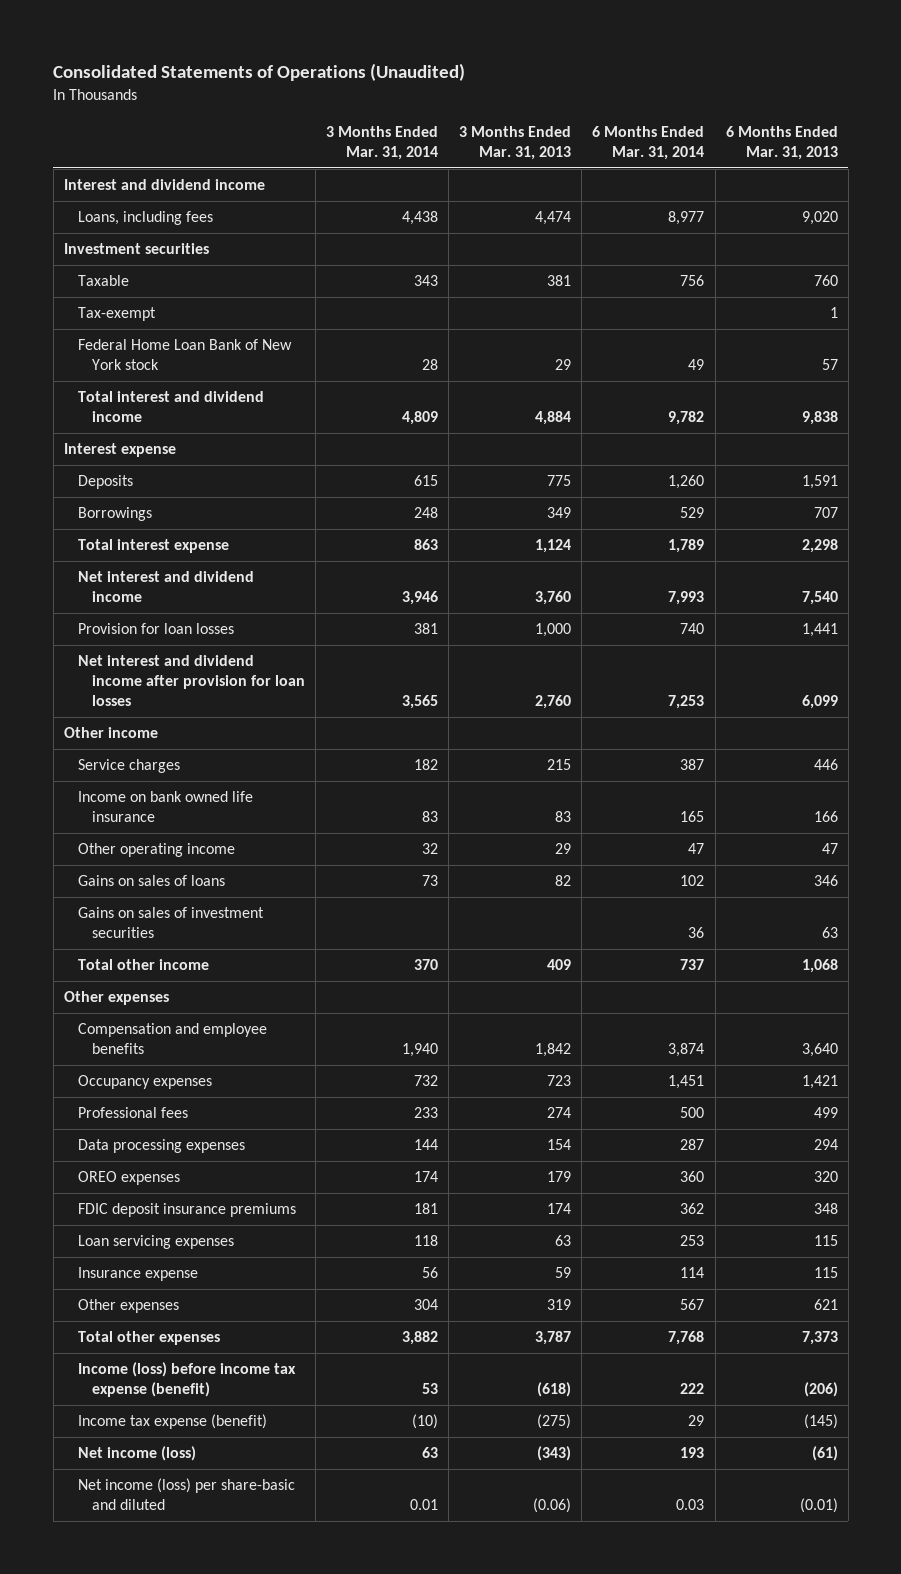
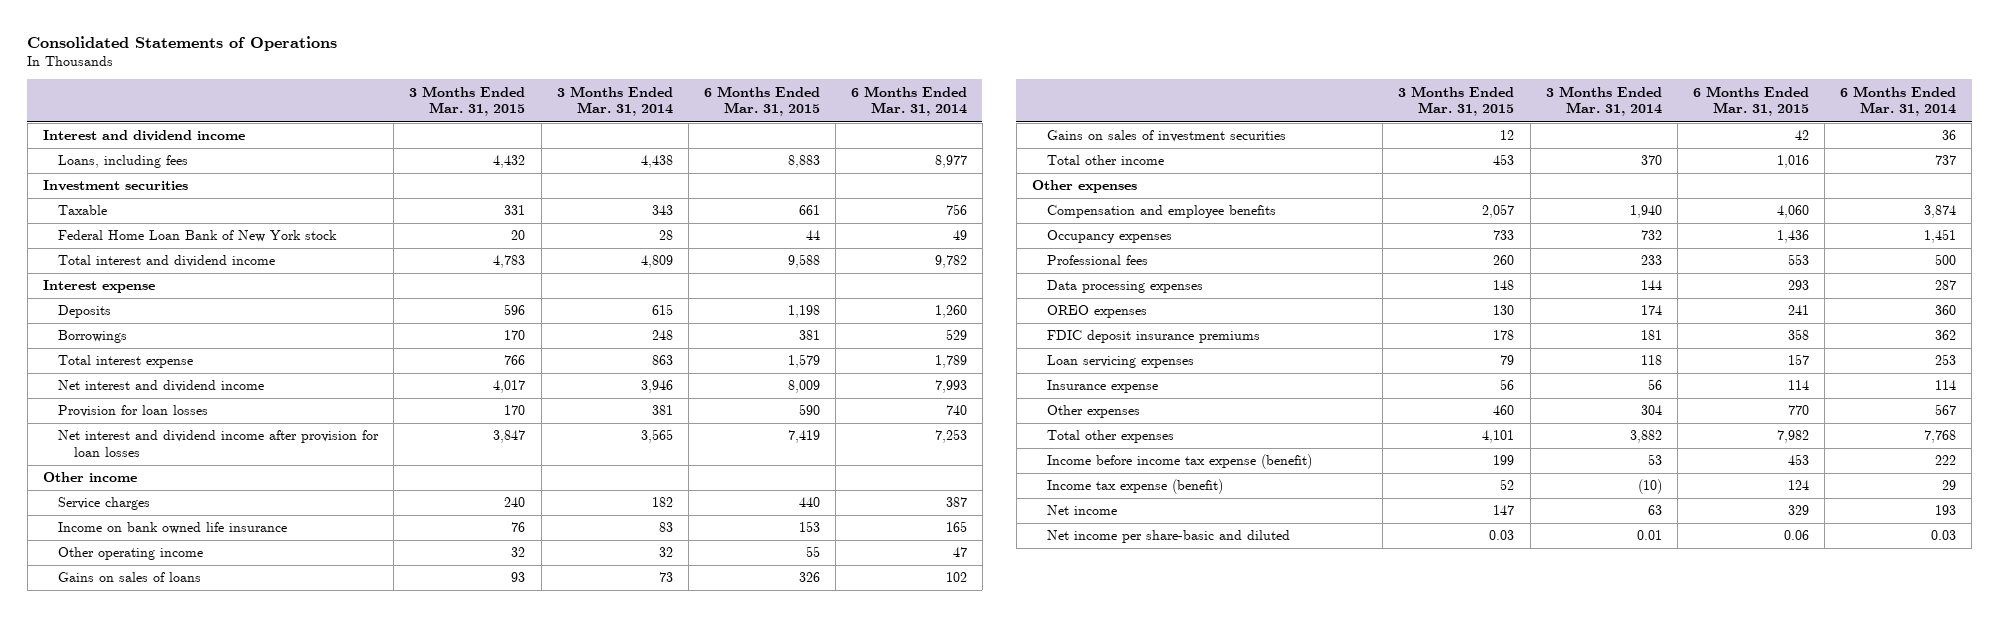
- Consolidated Statements of Operations (Unaudited)
+ Consolidated Statements of Operations
- | 3 Months Ended Mar. 31, 2014 | 3 Months Ended Mar. 31, 2013 | 6 Months Ended Mar. 31, 2014 | 6 Months Ended Mar. 31, 2013
+ | 3 Months Ended Mar. 31, 2015 | 3 Months Ended Mar. 31, 2014 | 6 Months Ended Mar. 31, 2015 | 6 Months Ended Mar. 31, 2014
- Tax-exempt | | | | 1
- Income (loss) before income tax expense (benefit) | 53 | (618) | 222 | (206)
+ Income before income tax expense (benefit) | 199 | 53 | 453 | 222
- Net income (loss) | 63 | (343) | 193 | (61)
- Net income (loss) per share-basic and diluted | 0.01 | (0.06) | 0.03 | (0.01)
+ Net income | 147 | 63 | 329 | 193
+ Net income per share-basic and diluted | 0.03 | 0.01 | 0.06 | 0.03

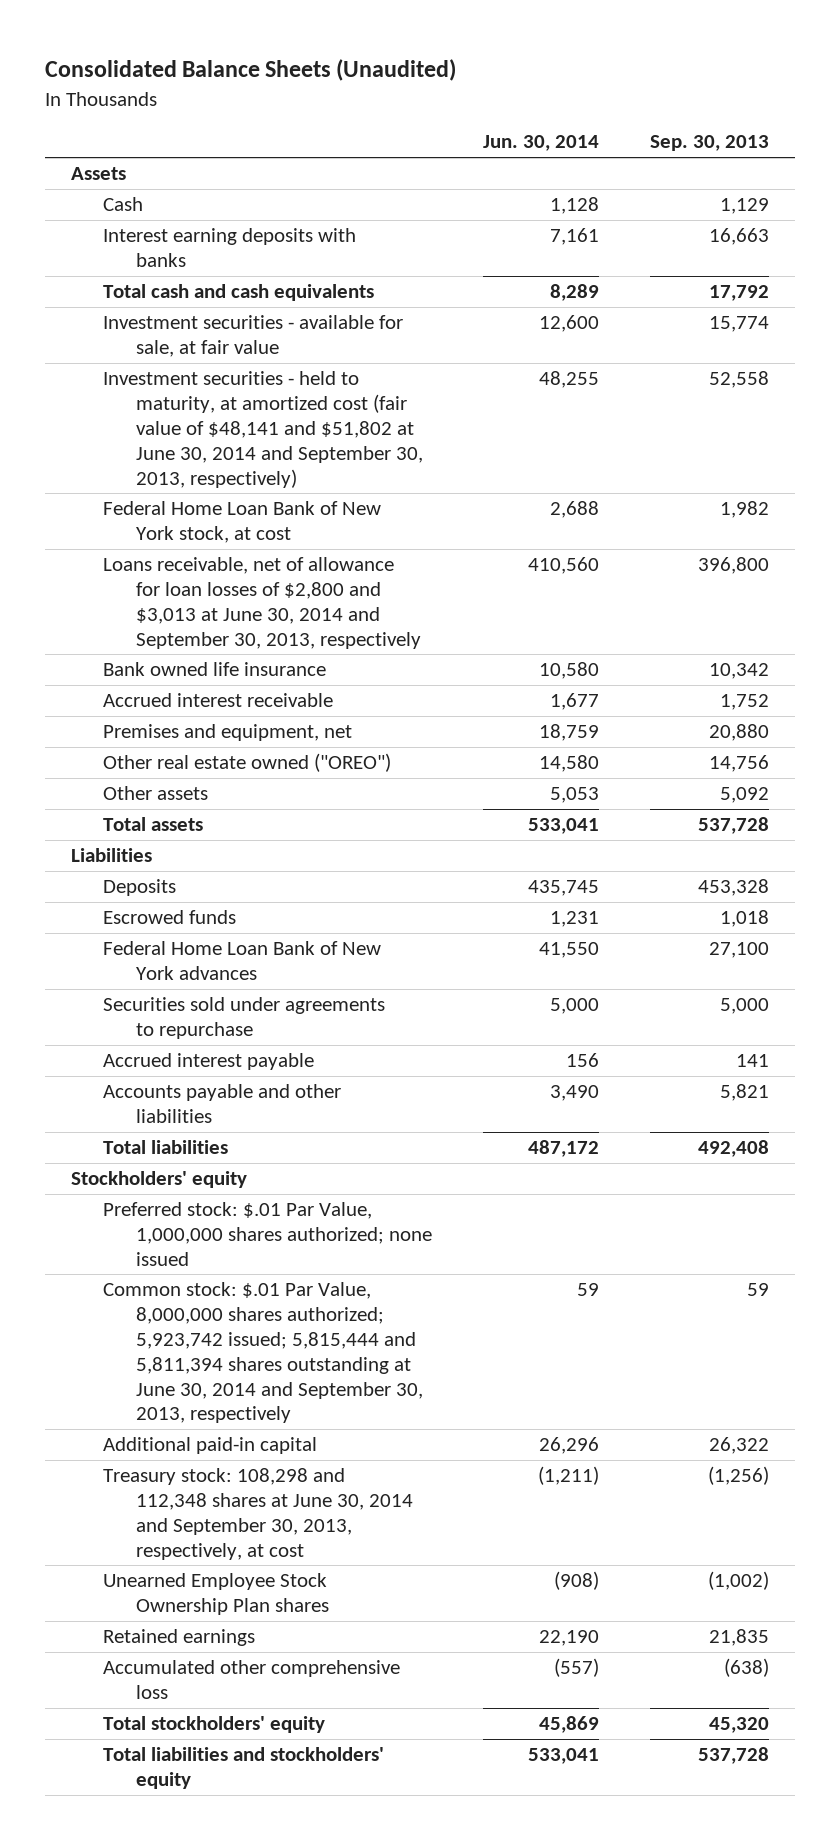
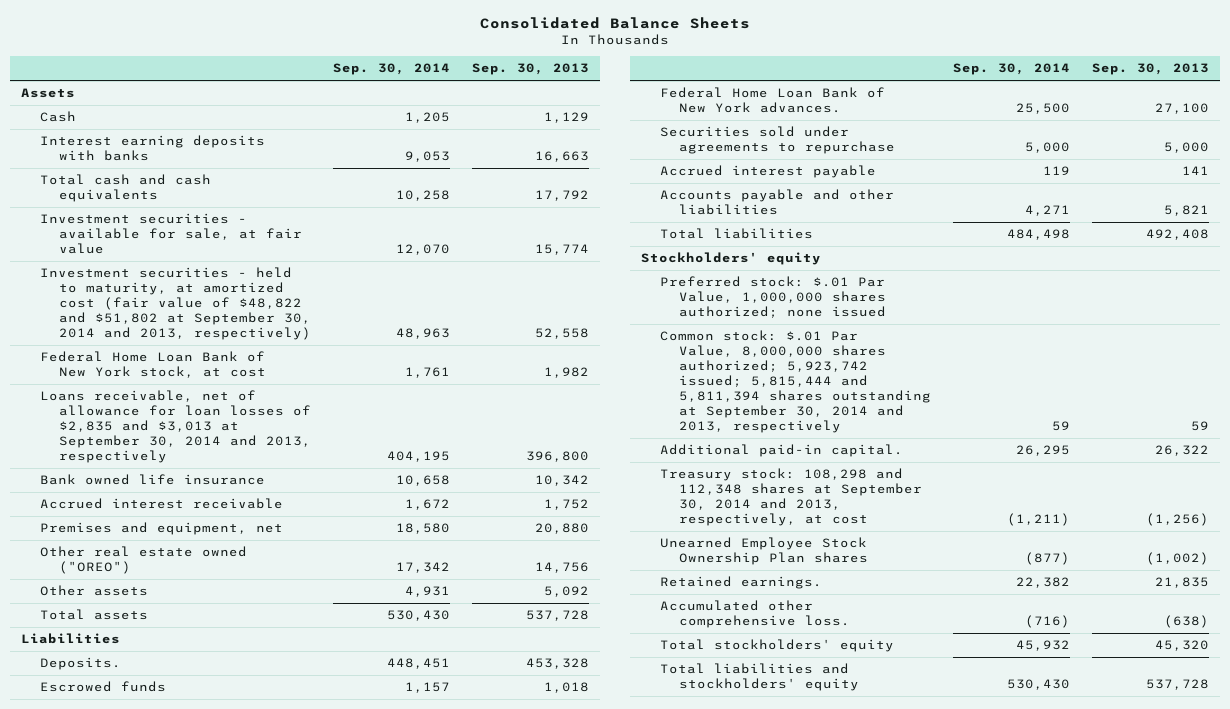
- Consolidated Balance Sheets (Unaudited)
+ Consolidated Balance Sheets
- | Jun. 30, 2014 | Sep. 30, 2013
+ | Sep. 30, 2014 | Sep. 30, 2013
- Investment securities - held to maturity, at amortized cost (fair value of $48,141 and $51,802 at June 30, 2014 and September 30, 2013, respectively) | 48,255 | 52,558
+ Investment securities - held to maturity, at amortized cost (fair value of $48,822 and $51,802 at September 30, 2014 and 2013, respectively) | 48,963 | 52,558
- Loans receivable, net of allowance for loan losses of $2,800 and $3,013 at June 30, 2014 and September 30, 2013, respectively | 410,560 | 396,800
+ Loans receivable, net of allowance for loan losses of $2,835 and $3,013 at September 30, 2014 and 2013, respectively | 404,195 | 396,800
- Deposits | 435,745 | 453,328
+ Deposits. | 448,451 | 453,328
- Federal Home Loan Bank of New York advances | 41,550 | 27,100
+ Federal Home Loan Bank of New York advances. | 25,500 | 27,100
- Common stock: $.01 Par Value, 8,000,000 shares authorized; 5,923,742 issued; 5,815,444 and 5,811,394 shares outstanding at June 30, 2014 and September 30, 2013, respectively | 59 | 59
- Additional paid-in capital | 26,296 | 26,322
- Treasury stock: 108,298 and 112,348 shares at June 30, 2014 and September 30, 2013, respectively, at cost | (1,211) | (1,256)
+ Common stock: $.01 Par Value, 8,000,000 shares authorized; 5,923,742 issued; 5,815,444 and 5,811,394 shares outstanding at September 30, 2014 and 2013, respectively | 59 | 59
+ Additional paid-in capital. | 26,295 | 26,322
+ Treasury stock: 108,298 and 112,348 shares at September 30, 2014 and 2013, respectively, at cost | (1,211) | (1,256)
- Retained earnings | 22,190 | 21,835
- Accumulated other comprehensive loss | (557) | (638)
+ Retained earnings. | 22,382 | 21,835
+ Accumulated other comprehensive loss. | (716) | (638)

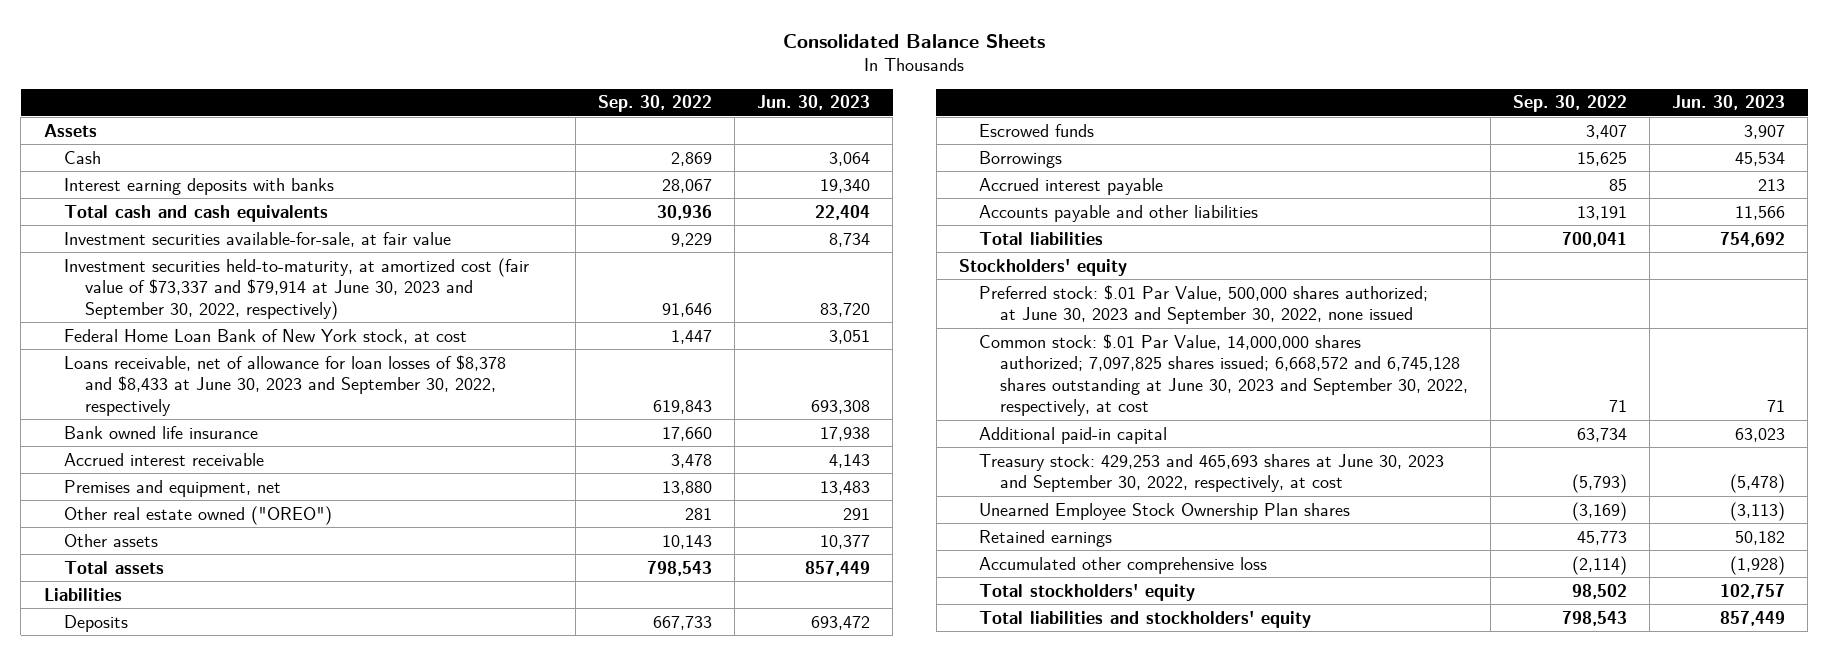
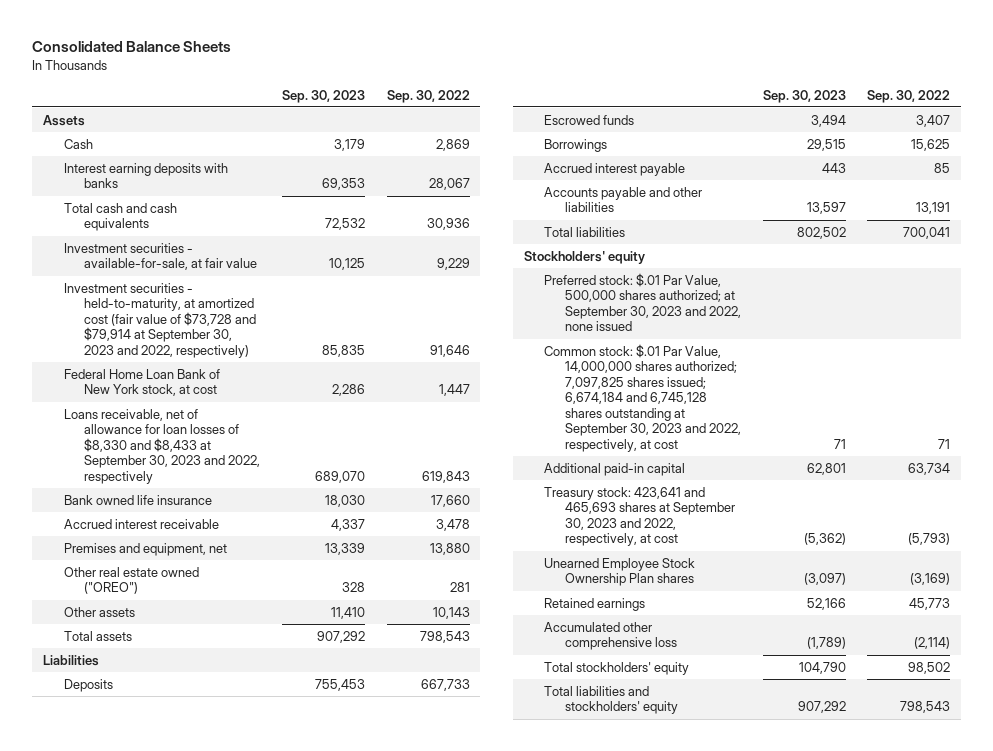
- | Sep. 30, 2022 | Jun. 30, 2023
+ | Sep. 30, 2023 | Sep. 30, 2022
- Investment securities available-for-sale, at fair value | 9,229 | 8,734
- Investment securities held-to-maturity, at amortized cost (fair value of $73,337 and $79,914 at June 30, 2023 and September 30, 2022, respectively) | 91,646 | 83,720
+ Investment securities - available-for-sale, at fair value | 10,125 | 9,229
+ Investment securities - held-to-maturity, at amortized cost (fair value of $73,728 and $79,914 at September 30, 2023 and 2022, respectively) | 85,835 | 91,646
- Loans receivable, net of allowance for loan losses of $8,378 and $8,433 at June 30, 2023 and September 30, 2022, respectively | 619,843 | 693,308
+ Loans receivable, net of allowance for loan losses of $8,330 and $8,433 at September 30, 2023 and 2022, respectively | 689,070 | 619,843
- Preferred stock: $.01 Par Value, 500,000 shares authorized; at June 30, 2023 and September 30, 2022, none issued
- Common stock: $.01 Par Value, 14,000,000 shares authorized; 7,097,825 shares issued; 6,668,572 and 6,745,128 shares outstanding at June 30, 2023 and September 30, 2022, respectively, at cost | 71 | 71
+ Preferred stock: $.01 Par Value, 500,000 shares authorized; at September 30, 2023 and 2022, none issued
+ Common stock: $.01 Par Value, 14,000,000 shares authorized; 7,097,825 shares issued; 6,674,184 and 6,745,128 shares outstanding at September 30, 2023 and 2022, respectively, at cost | 71 | 71
- Treasury stock: 429,253 and 465,693 shares at June 30, 2023 and September 30, 2022, respectively, at cost | (5,793) | (5,478)
+ Treasury stock: 423,641 and 465,693 shares at September 30, 2023 and 2022, respectively, at cost | (5,362) | (5,793)

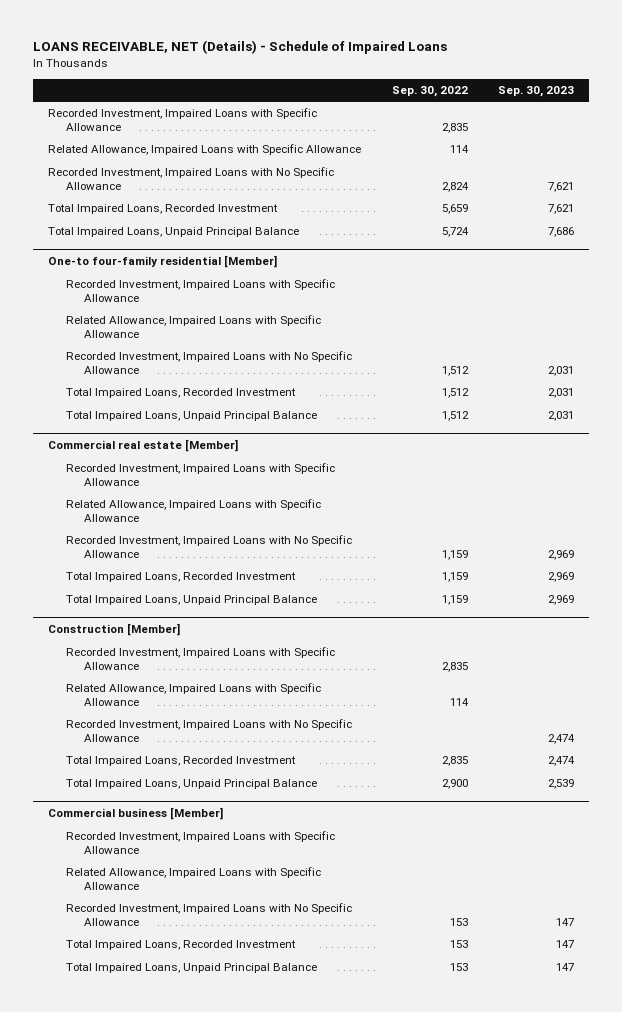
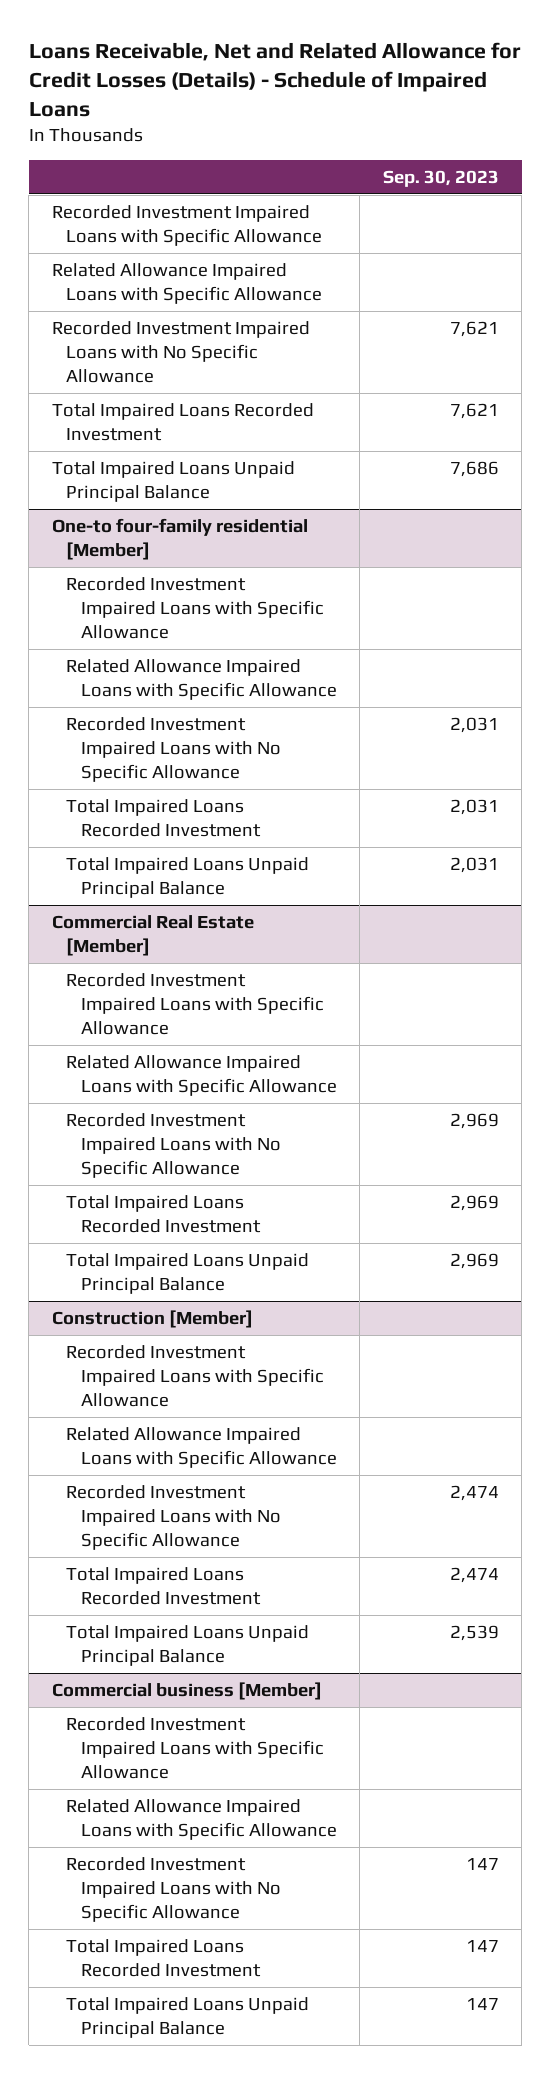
- LOANS RECEIVABLE, NET (Details) - Schedule of Impaired Loans
+ Loans Receivable, Net and Related Allowance for Credit Losses (Details) - Schedule of Impaired Loans
- | Sep. 30, 2022 | Sep. 30, 2023
+ | Sep. 30, 2023
- Recorded Investment, Impaired Loans with Specific Allowance | 2,835 |
- Related Allowance, Impaired Loans with Specific Allowance | 114 |
- Recorded Investment, Impaired Loans with No Specific Allowance | 2,824 | 7,621
- Total Impaired Loans, Recorded Investment | 5,659 | 7,621
- Total Impaired Loans, Unpaid Principal Balance | 5,724 | 7,686
+ Recorded Investment Impaired Loans with Specific Allowance
+ Related Allowance Impaired Loans with Specific Allowance
+ Recorded Investment Impaired Loans with No Specific Allowance | 7,621
+ Total Impaired Loans Recorded Investment | 7,621
+ Total Impaired Loans Unpaid Principal Balance | 7,686
@ One-to four-family residential [Member]
- Recorded Investment, Impaired Loans with Specific Allowance
- Related Allowance, Impaired Loans with Specific Allowance
- Recorded Investment, Impaired Loans with No Specific Allowance | 1,512 | 2,031
- Total Impaired Loans, Recorded Investment | 1,512 | 2,031
- Total Impaired Loans, Unpaid Principal Balance | 1,512 | 2,031
- Commercial real estate [Member]
- Recorded Investment, Impaired Loans with Specific Allowance
- Related Allowance, Impaired Loans with Specific Allowance
- Recorded Investment, Impaired Loans with No Specific Allowance | 1,159 | 2,969
- Total Impaired Loans, Recorded Investment | 1,159 | 2,969
- Total Impaired Loans, Unpaid Principal Balance | 1,159 | 2,969
@ One-to four-family residential [Member]
+ Recorded Investment Impaired Loans with Specific Allowance
+ Related Allowance Impaired Loans with Specific Allowance
+ Recorded Investment Impaired Loans with No Specific Allowance | 2,031
+ Total Impaired Loans Recorded Investment | 2,031
+ Total Impaired Loans Unpaid Principal Balance | 2,031
+ Commercial Real Estate [Member]
+ Recorded Investment Impaired Loans with Specific Allowance
+ Related Allowance Impaired Loans with Specific Allowance
+ Recorded Investment Impaired Loans with No Specific Allowance | 2,969
+ Total Impaired Loans Recorded Investment | 2,969
+ Total Impaired Loans Unpaid Principal Balance | 2,969
@ Construction [Member]
- Recorded Investment, Impaired Loans with Specific Allowance | 2,835 |
- Related Allowance, Impaired Loans with Specific Allowance | 114 |
- Recorded Investment, Impaired Loans with No Specific Allowance | | 2,474
- Total Impaired Loans, Recorded Investment | 2,835 | 2,474
- Total Impaired Loans, Unpaid Principal Balance | 2,900 | 2,539
+ Recorded Investment Impaired Loans with Specific Allowance
+ Related Allowance Impaired Loans with Specific Allowance
+ Recorded Investment Impaired Loans with No Specific Allowance | 2,474
+ Total Impaired Loans Recorded Investment | 2,474
+ Total Impaired Loans Unpaid Principal Balance | 2,539
@ Commercial business [Member]
- Recorded Investment, Impaired Loans with Specific Allowance
- Related Allowance, Impaired Loans with Specific Allowance
- Recorded Investment, Impaired Loans with No Specific Allowance | 153 | 147
- Total Impaired Loans, Recorded Investment | 153 | 147
- Total Impaired Loans, Unpaid Principal Balance | 153 | 147
+ Recorded Investment Impaired Loans with Specific Allowance
+ Related Allowance Impaired Loans with Specific Allowance
+ Recorded Investment Impaired Loans with No Specific Allowance | 147
+ Total Impaired Loans Recorded Investment | 147
+ Total Impaired Loans Unpaid Principal Balance | 147

